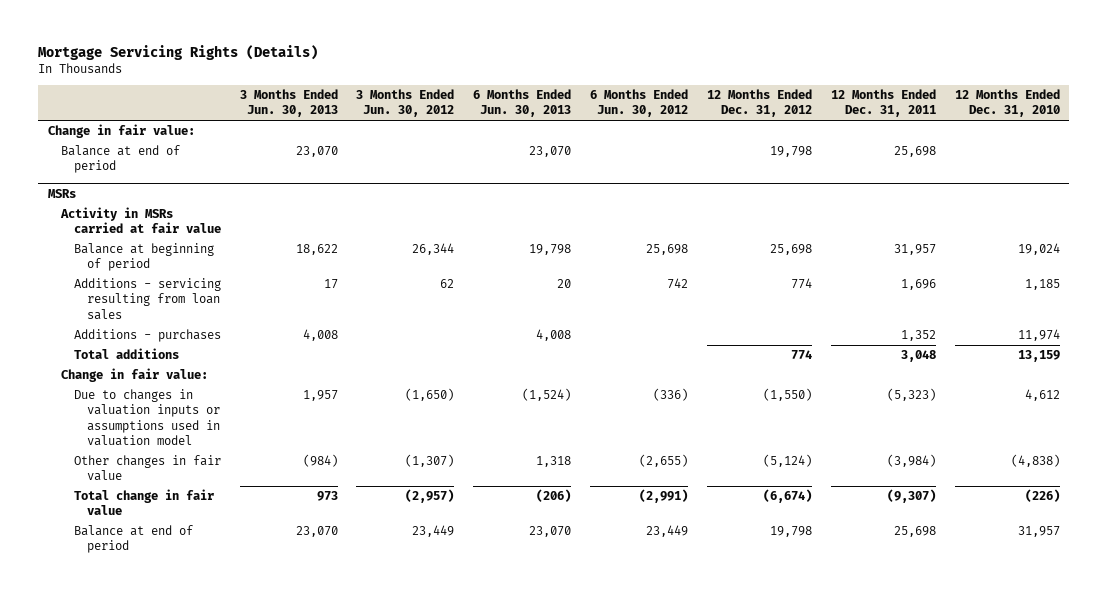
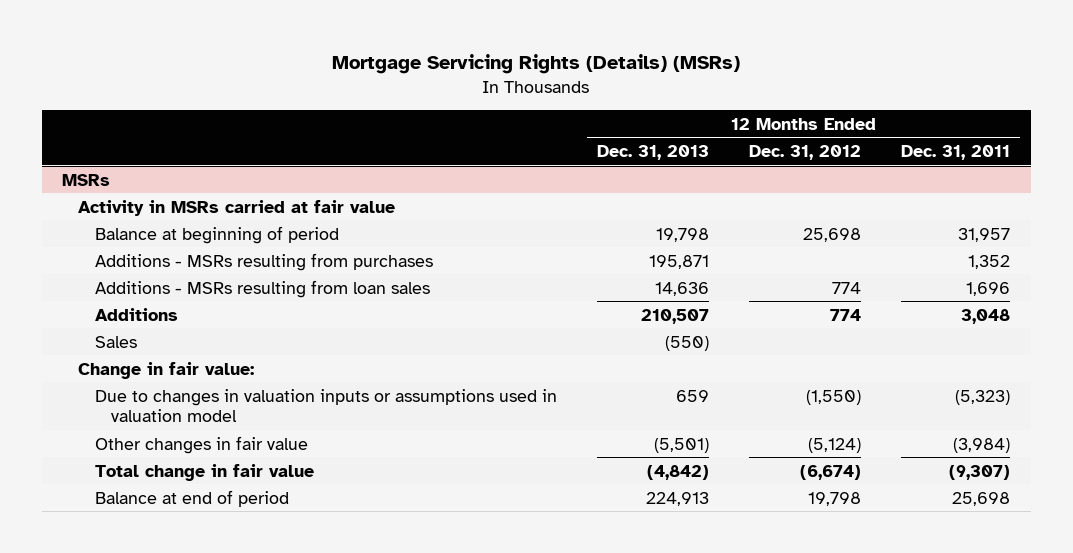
- Mortgage Servicing Rights (Details)
+ Mortgage Servicing Rights (Details) (MSRs)
- | 3 Months Ended Jun. 30, 2013 | 3 Months Ended Jun. 30, 2012 | 6 Months Ended Jun. 30, 2013 | 6 Months Ended Jun. 30, 2012 | 12 Months Ended Dec. 31, 2012 | 12 Months Ended Dec. 31, 2011 | 12 Months Ended Dec. 31, 2010
+ | 12 Months Ended Dec. 31, 2013 | 12 Months Ended Dec. 31, 2012 | 12 Months Ended Dec. 31, 2011
- Change in fair value:
- Balance at end of period | 23,070 | | 23,070 | | 19,798 | 25,698 |
@ MSRs
- Additions - servicing resulting from loan sales | 17 | 62 | 20 | 742 | 774 | 1,696 | 1,185
- Additions - purchases | 4,008 | | 4,008 | | | 1,352 | 11,974
- Total additions | | | | | 774 | 3,048 | 13,159
+ Additions - MSRs resulting from purchases | 195,871 | | 1,352
+ Additions - MSRs resulting from loan sales | 14,636 | 774 | 1,696
+ Additions | 210,507 | 774 | 3,048
+ Sales | (550) | |

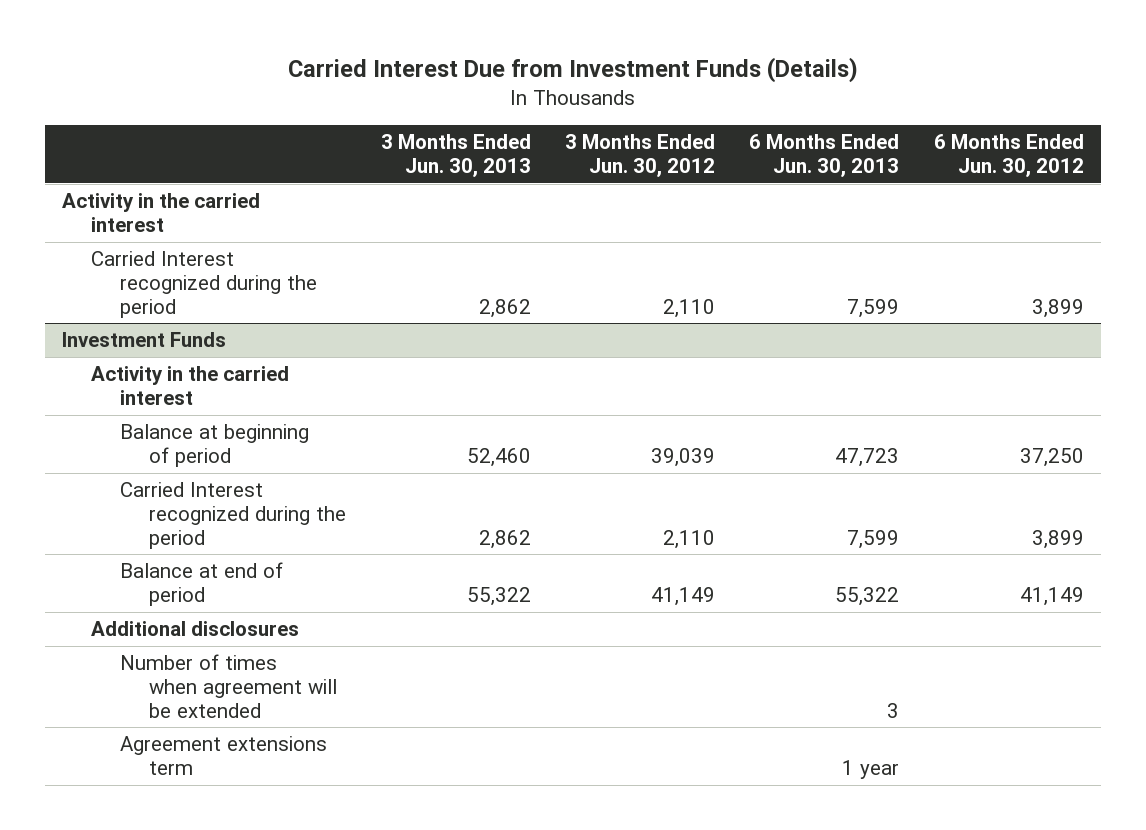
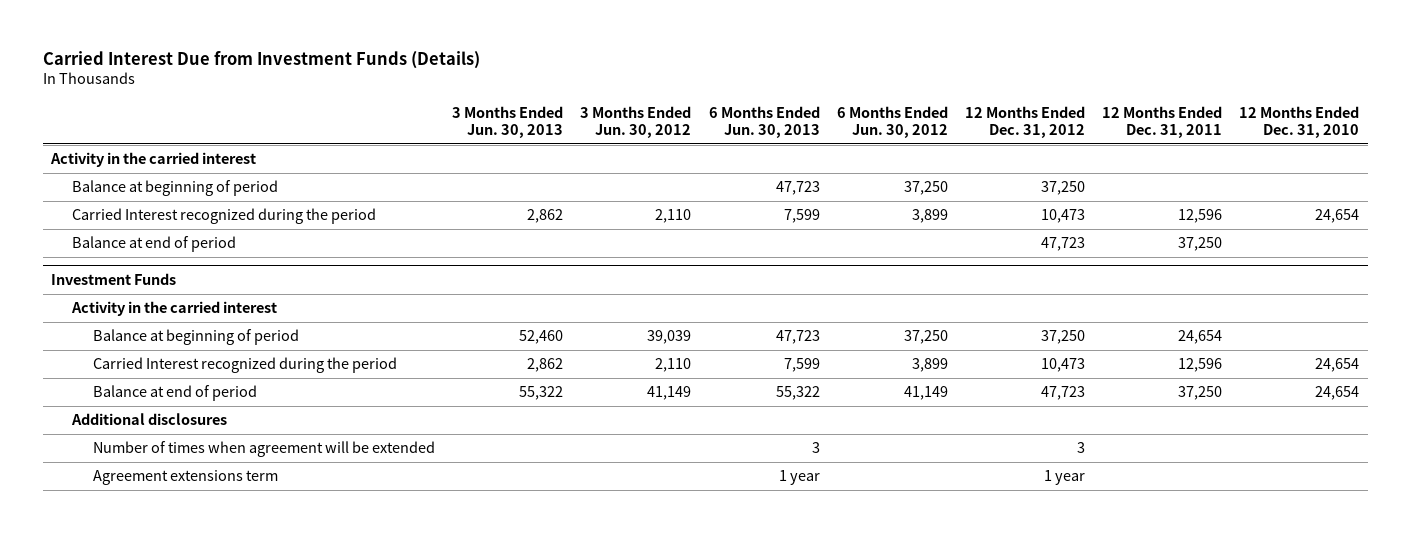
- | 3 Months Ended Jun. 30, 2013 | 3 Months Ended Jun. 30, 2012 | 6 Months Ended Jun. 30, 2013 | 6 Months Ended Jun. 30, 2012
+ | 3 Months Ended Jun. 30, 2013 | 3 Months Ended Jun. 30, 2012 | 6 Months Ended Jun. 30, 2013 | 6 Months Ended Jun. 30, 2012 | 12 Months Ended Dec. 31, 2012 | 12 Months Ended Dec. 31, 2011 | 12 Months Ended Dec. 31, 2010
+ Balance at beginning of period | | | 47,723 | 37,250 | 37,250 | |
+ Balance at end of period | | | | | 47,723 | 37,250 |

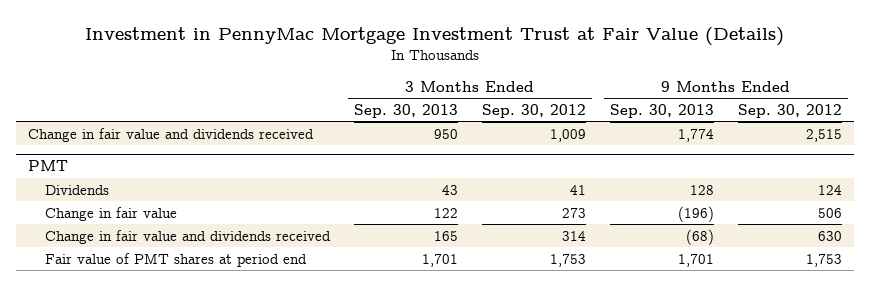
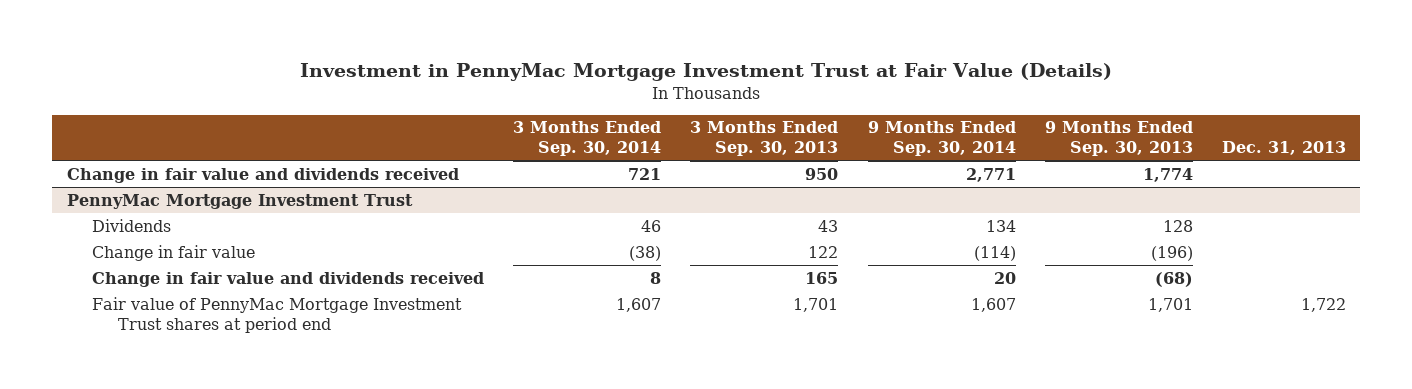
- | 3 Months Ended Sep. 30, 2013 | 3 Months Ended Sep. 30, 2012 | 9 Months Ended Sep. 30, 2013 | 9 Months Ended Sep. 30, 2012
+ | 3 Months Ended Sep. 30, 2014 | 3 Months Ended Sep. 30, 2013 | 9 Months Ended Sep. 30, 2014 | 9 Months Ended Sep. 30, 2013 | Dec. 31, 2013
- PMT
+ PennyMac Mortgage Investment Trust
- Fair value of PMT shares at period end | 1,701 | 1,753 | 1,701 | 1,753
+ Fair value of PennyMac Mortgage Investment Trust shares at period end | 1,607 | 1,701 | 1,607 | 1,701 | 1,722

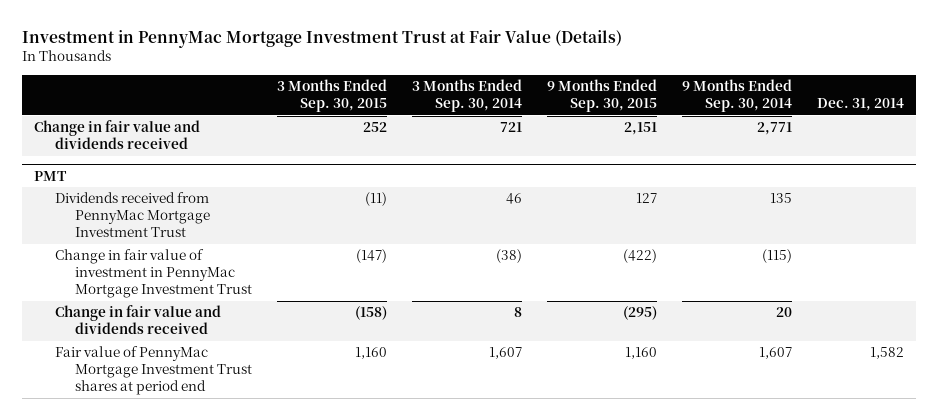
- | 3 Months Ended Sep. 30, 2014 | 3 Months Ended Sep. 30, 2013 | 9 Months Ended Sep. 30, 2014 | 9 Months Ended Sep. 30, 2013 | Dec. 31, 2013
+ | 3 Months Ended Sep. 30, 2015 | 3 Months Ended Sep. 30, 2014 | 9 Months Ended Sep. 30, 2015 | 9 Months Ended Sep. 30, 2014 | Dec. 31, 2014
- PennyMac Mortgage Investment Trust
- Dividends | 46 | 43 | 134 | 128 |
- Change in fair value | (38) | 122 | (114) | (196) |
+ PMT
+ Dividends received from PennyMac Mortgage Investment Trust | (11) | 46 | 127 | 135 |
+ Change in fair value of investment in PennyMac Mortgage Investment Trust | (147) | (38) | (422) | (115) |

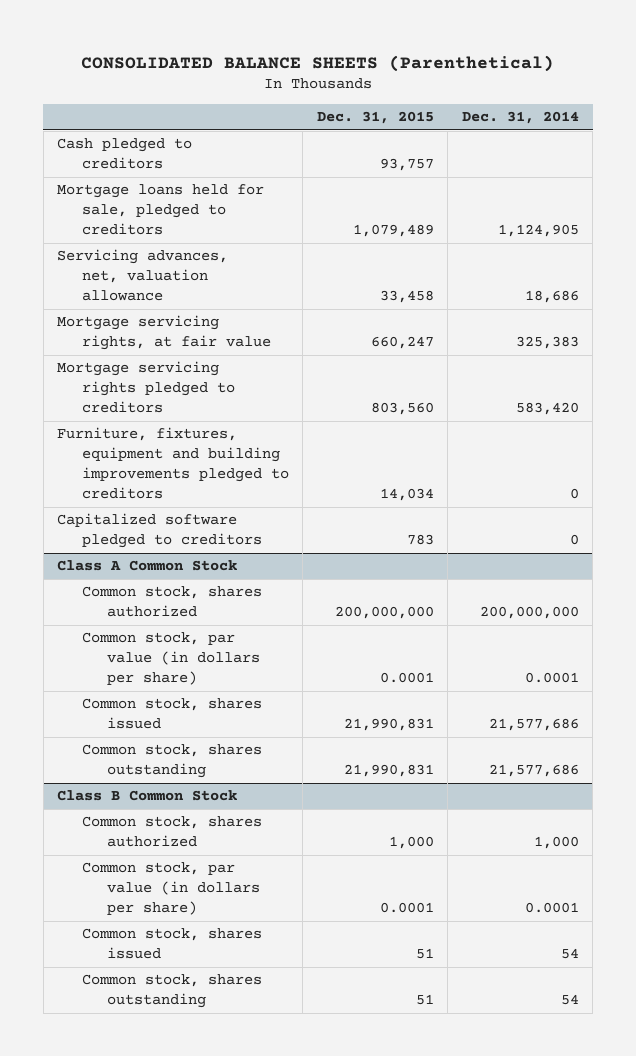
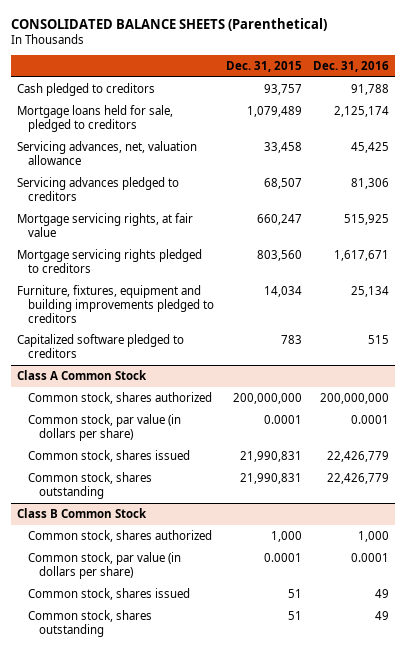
- | Dec. 31, 2015 | Dec. 31, 2014
+ | Dec. 31, 2015 | Dec. 31, 2016
+ Servicing advances pledged to creditors | 68,507 | 81,306

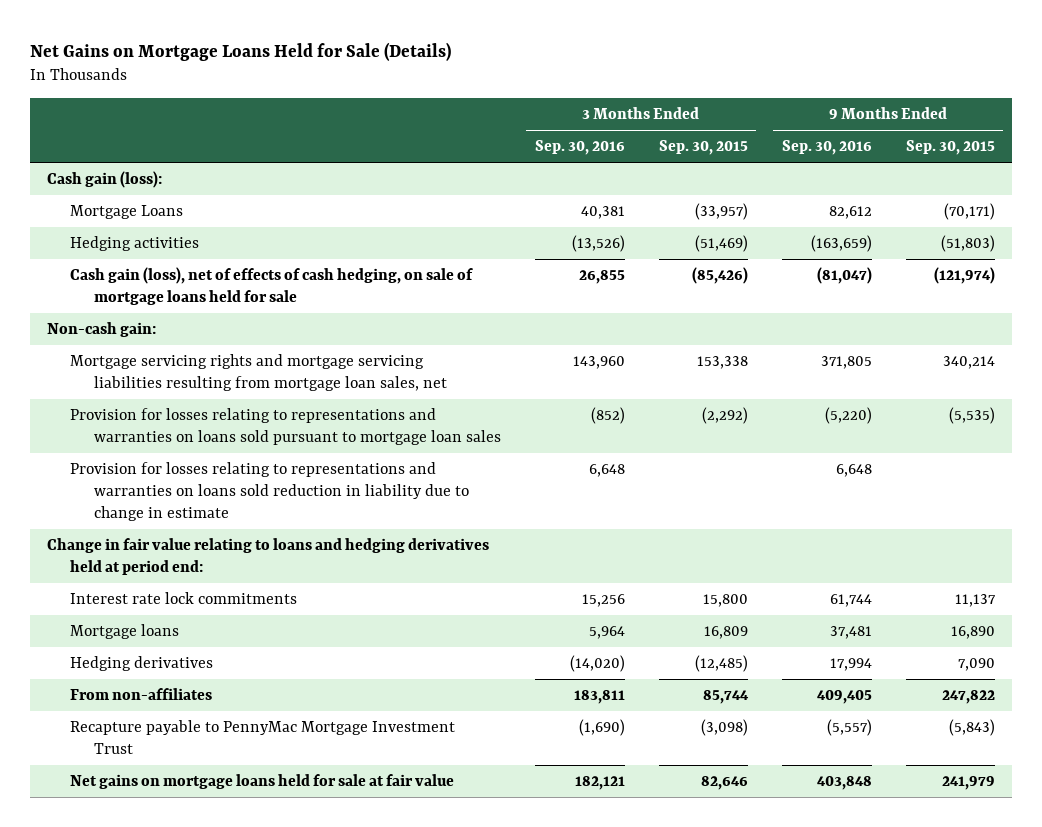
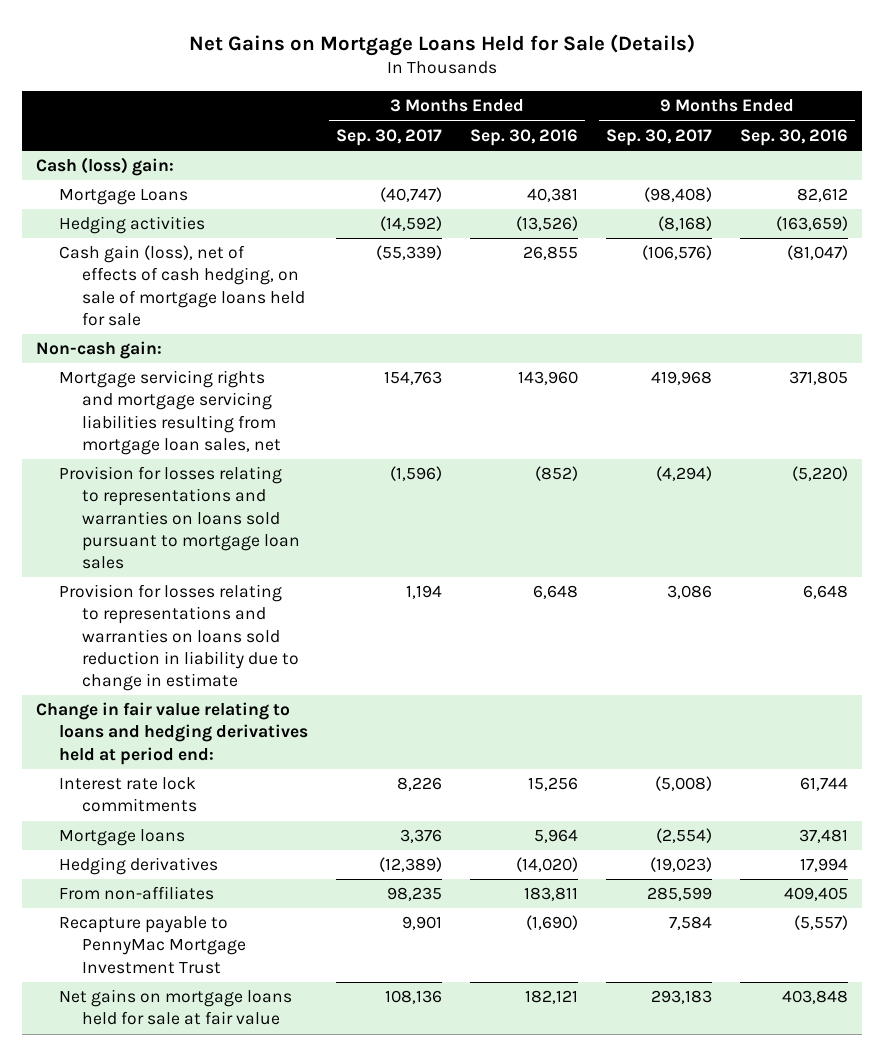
- | 3 Months Ended Sep. 30, 2016 | 3 Months Ended Sep. 30, 2015 | 9 Months Ended Sep. 30, 2016 | 9 Months Ended Sep. 30, 2015
+ | 3 Months Ended Sep. 30, 2017 | 3 Months Ended Sep. 30, 2016 | 9 Months Ended Sep. 30, 2017 | 9 Months Ended Sep. 30, 2016
- Cash gain (loss):
+ Cash (loss) gain:

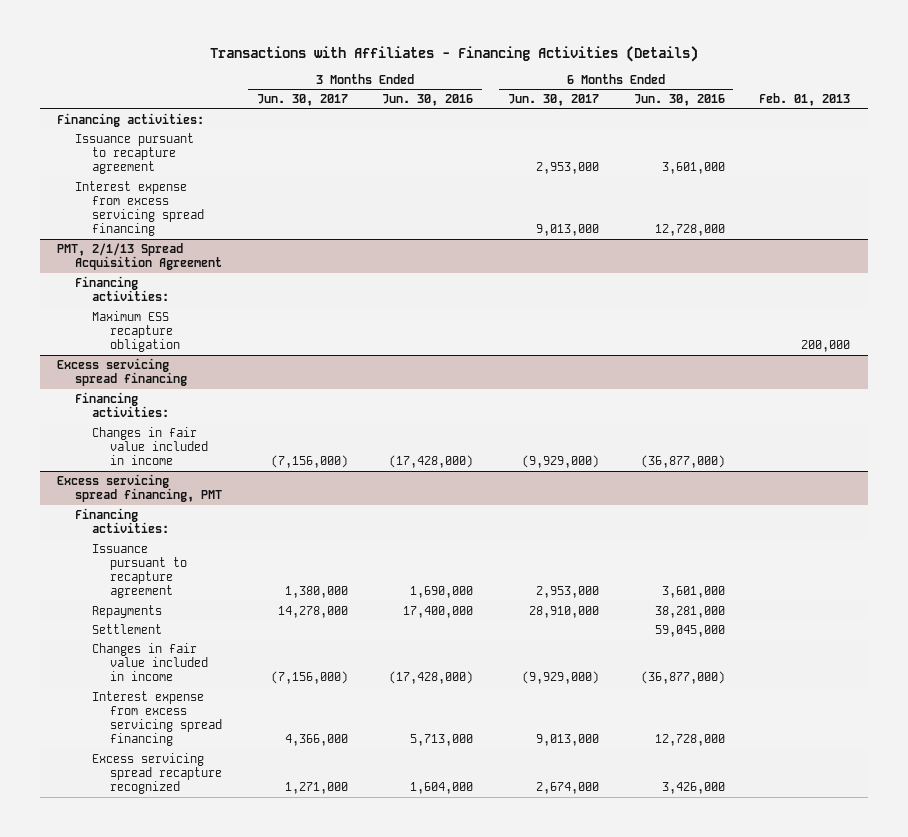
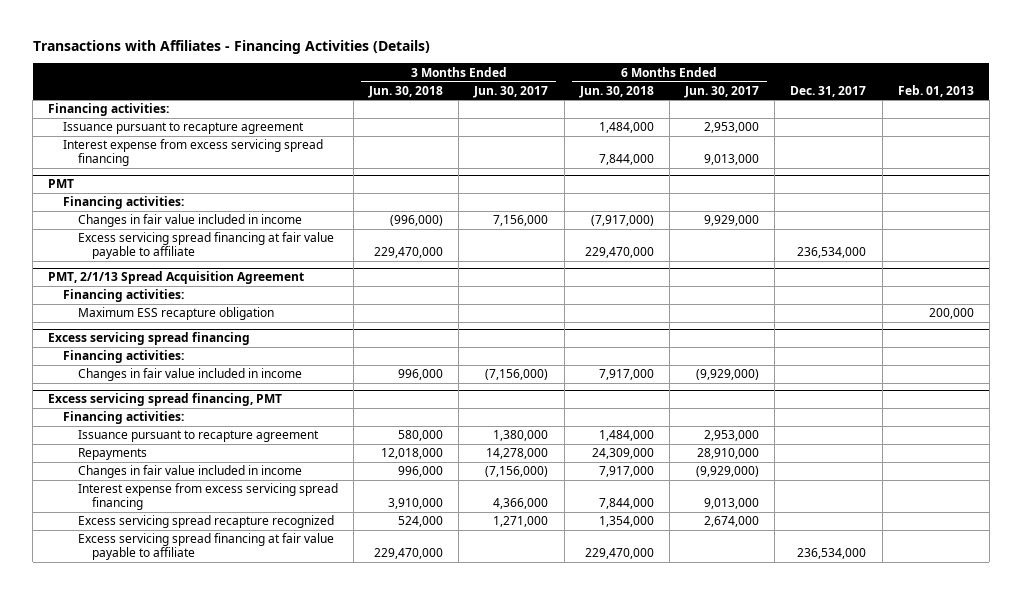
- | 3 Months Ended Jun. 30, 2017 | 3 Months Ended Jun. 30, 2016 | 6 Months Ended Jun. 30, 2017 | 6 Months Ended Jun. 30, 2016 | Feb. 01, 2013
+ | 3 Months Ended Jun. 30, 2018 | 3 Months Ended Jun. 30, 2017 | 6 Months Ended Jun. 30, 2018 | 6 Months Ended Jun. 30, 2017 | Dec. 31, 2017 | Feb. 01, 2013
+ PMT
+ Financing activities:
+ Changes in fair value included in income | (996,000) | 7,156,000 | (7,917,000) | 9,929,000 | |
+ Excess servicing spread financing at fair value payable to affiliate | 229,470,000 | | 229,470,000 | | 236,534,000 |
@ Excess servicing spread financing, PMT
- Settlement | | | | 59,045,000 |
+ Excess servicing spread financing at fair value payable to affiliate | 229,470,000 | | 229,470,000 | | 236,534,000 |

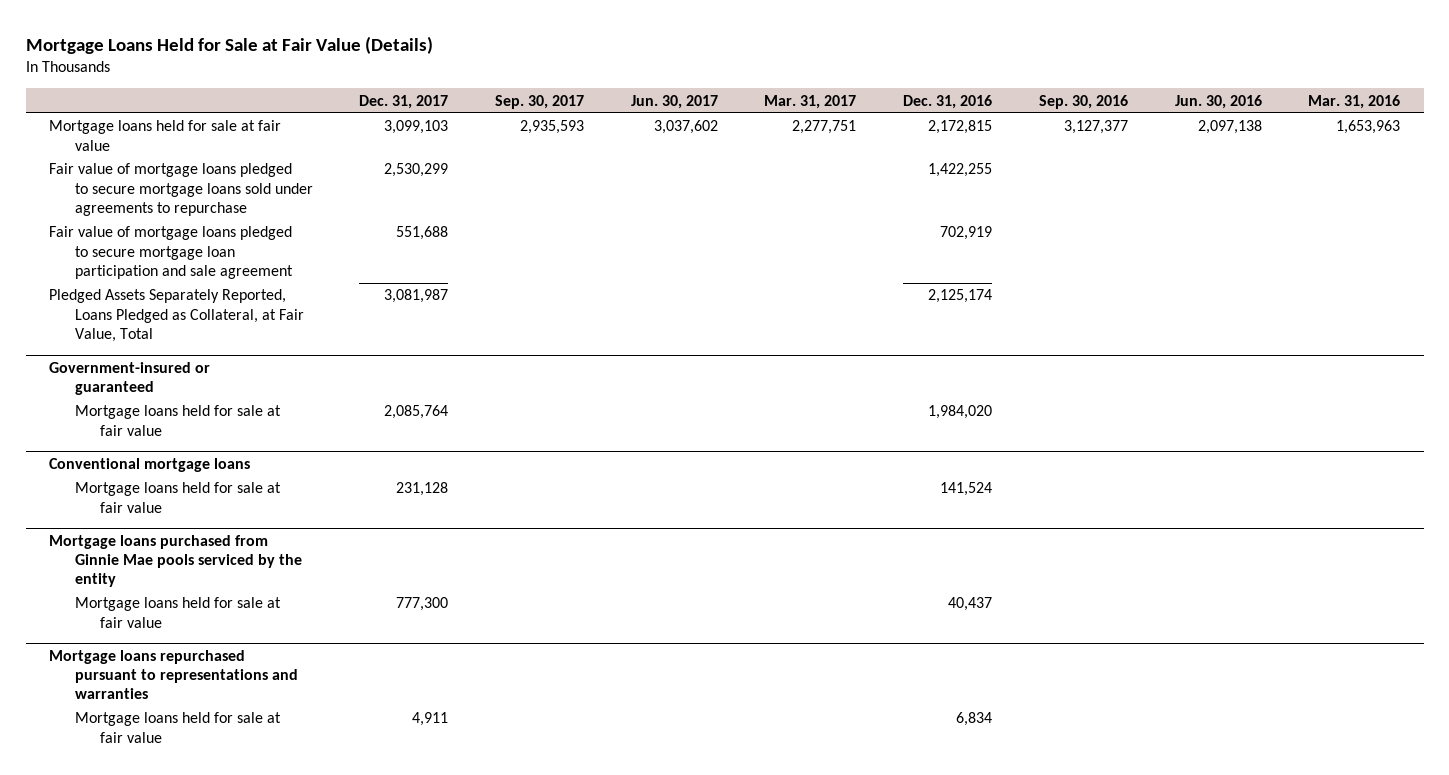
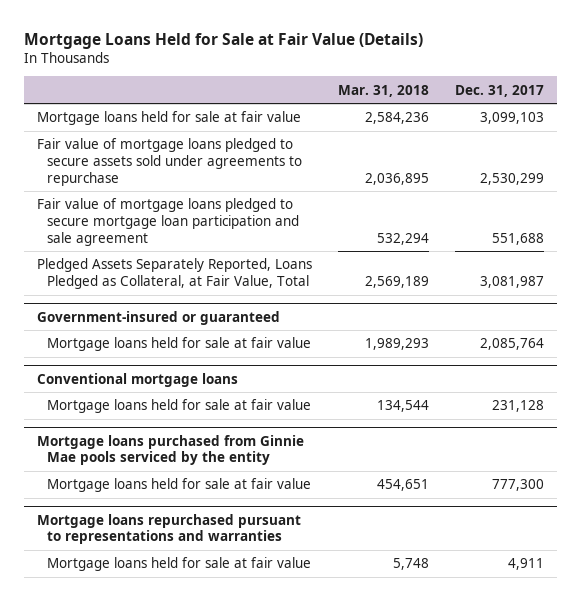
- | Dec. 31, 2017 | Sep. 30, 2017 | Jun. 30, 2017 | Mar. 31, 2017 | Dec. 31, 2016 | Sep. 30, 2016 | Jun. 30, 2016 | Mar. 31, 2016
+ | Mar. 31, 2018 | Dec. 31, 2017
- Fair value of mortgage loans pledged to secure mortgage loans sold under agreements to repurchase | 2,530,299 | | | | 1,422,255 | | |
+ Fair value of mortgage loans pledged to secure assets sold under agreements to repurchase | 2,036,895 | 2,530,299

